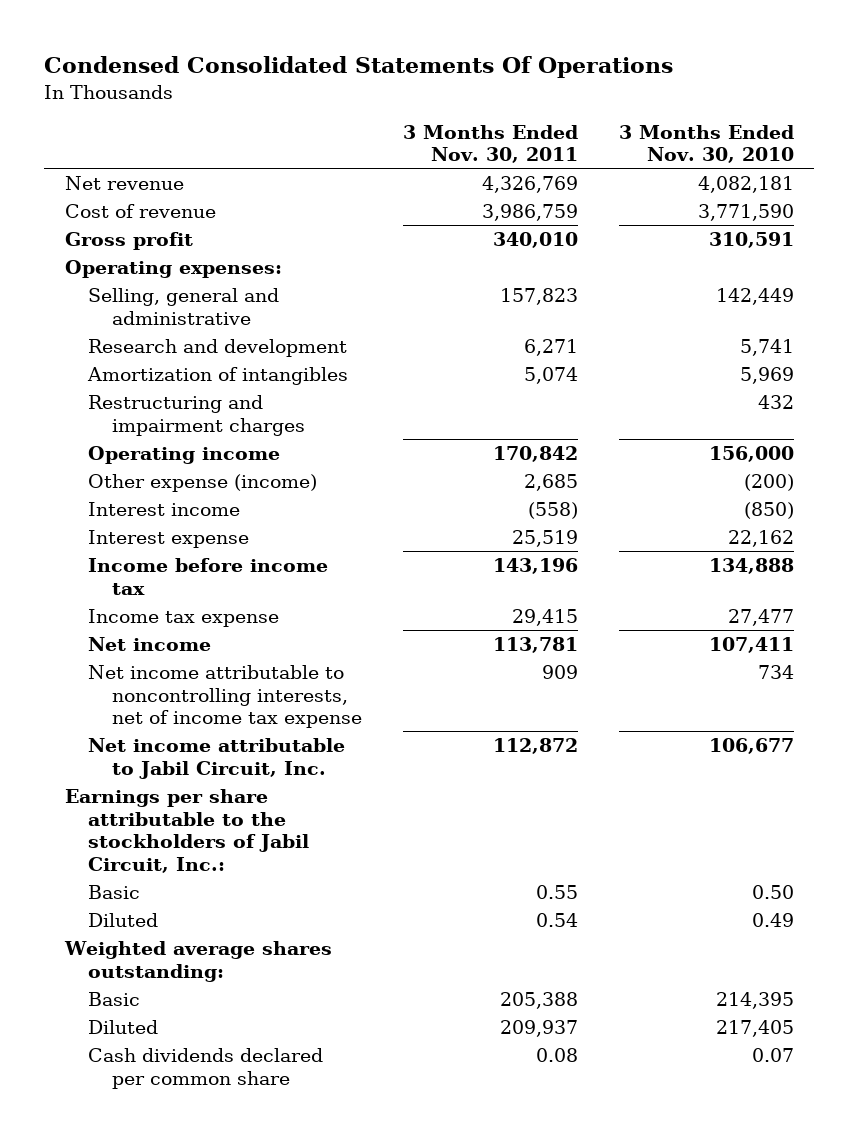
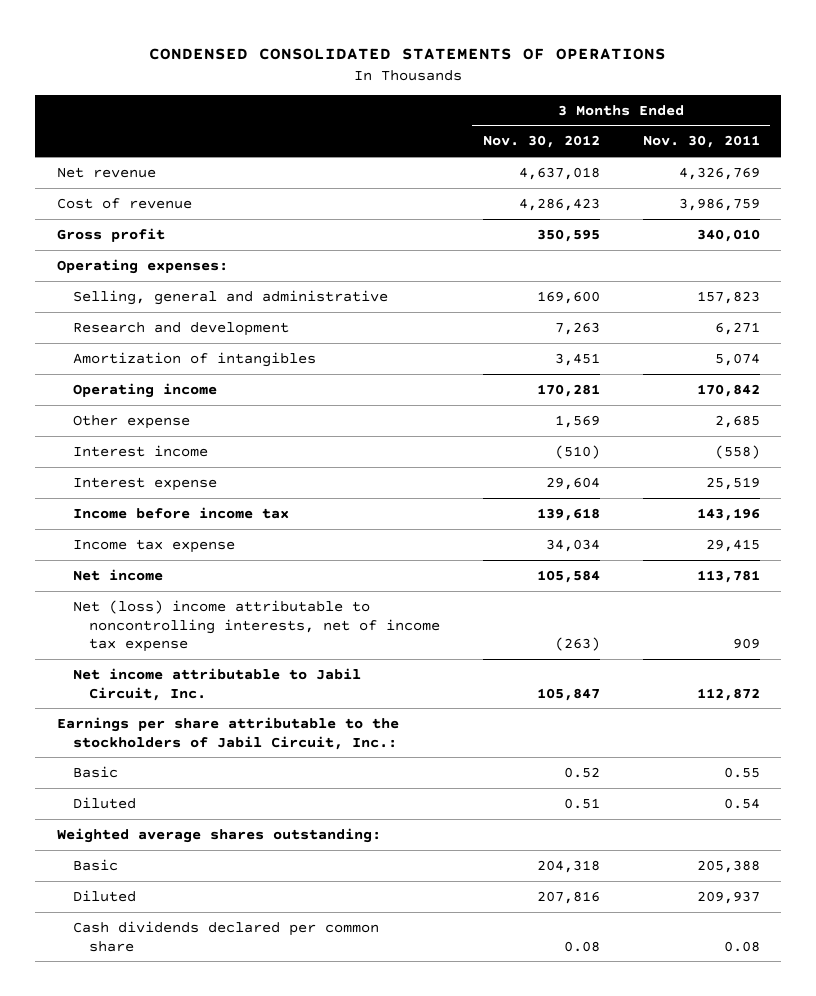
- Condensed Consolidated Statements Of Operations
+ CONDENSED CONSOLIDATED STATEMENTS OF OPERATIONS
- | 3 Months Ended Nov. 30, 2011 | 3 Months Ended Nov. 30, 2010
+ | 3 Months Ended Nov. 30, 2012 | 3 Months Ended Nov. 30, 2011
- Restructuring and impairment charges | | 432
- Other expense (income) | 2,685 | (200)
+ Other expense | 1,569 | 2,685
- Net income attributable to noncontrolling interests, net of income tax expense | 909 | 734
+ Net (loss) income attributable to noncontrolling interests, net of income tax expense | (263) | 909

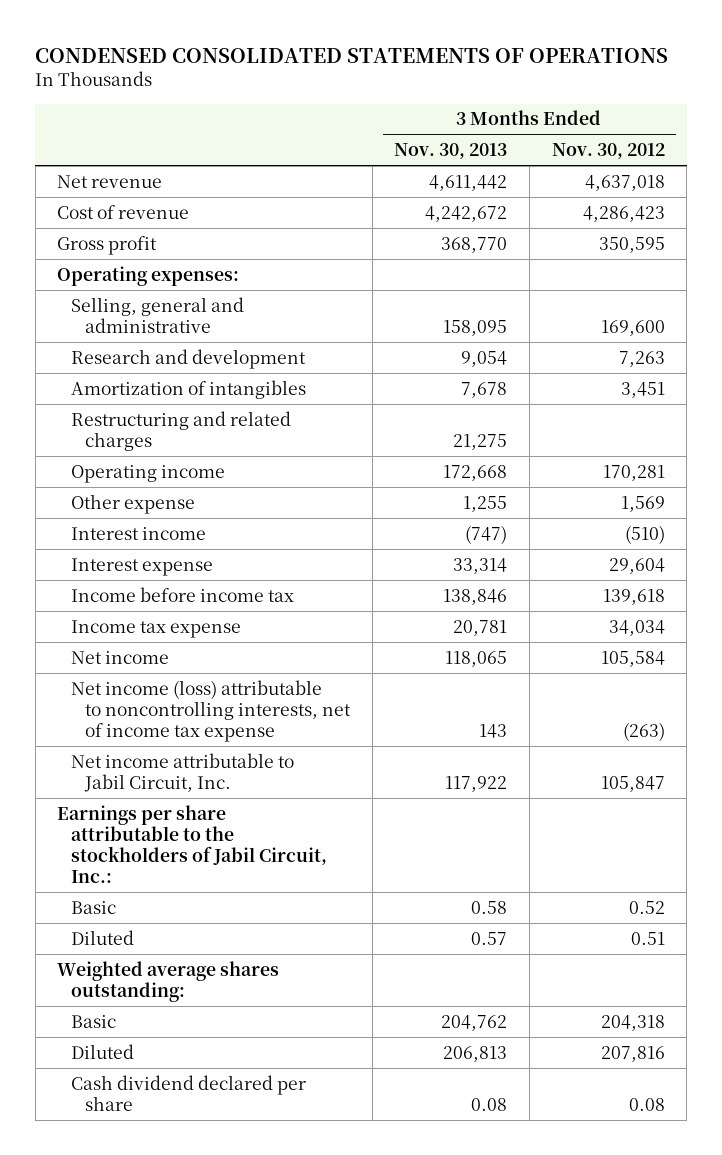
- | 3 Months Ended Nov. 30, 2012 | 3 Months Ended Nov. 30, 2011
+ | 3 Months Ended Nov. 30, 2013 | 3 Months Ended Nov. 30, 2012
+ Restructuring and related charges | 21,275 |
- Net (loss) income attributable to noncontrolling interests, net of income tax expense | (263) | 909
+ Net income (loss) attributable to noncontrolling interests, net of income tax expense | 143 | (263)
- Cash dividends declared per common share | 0.08 | 0.08
+ Cash dividend declared per share | 0.08 | 0.08

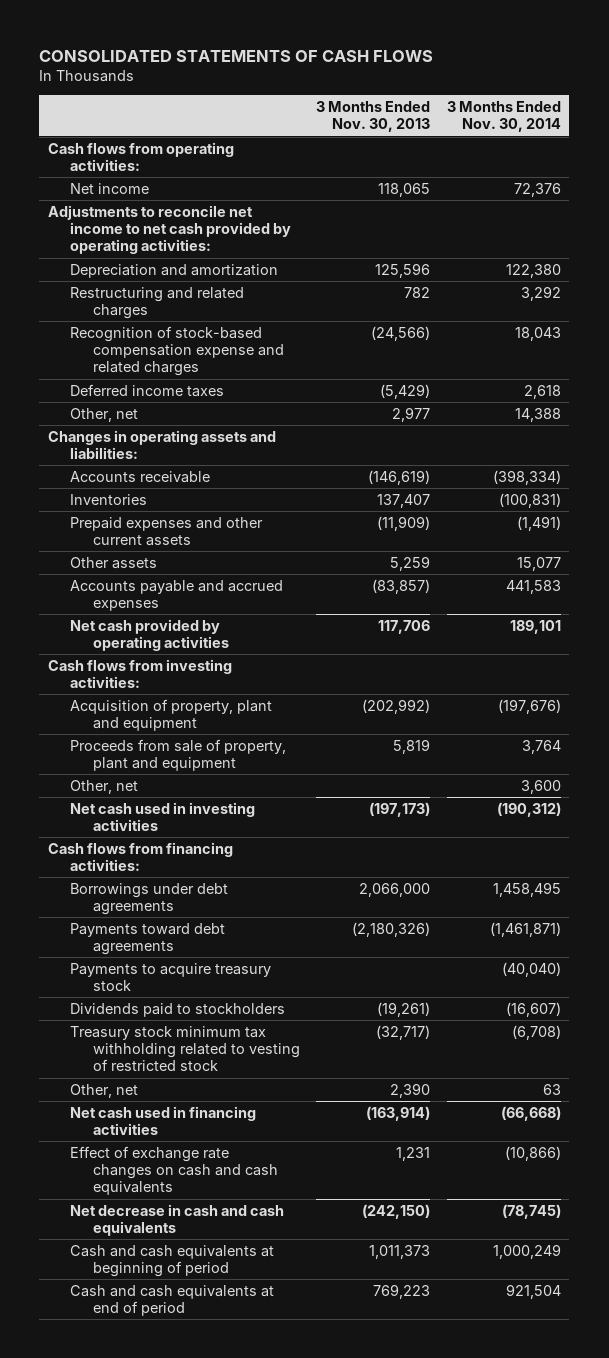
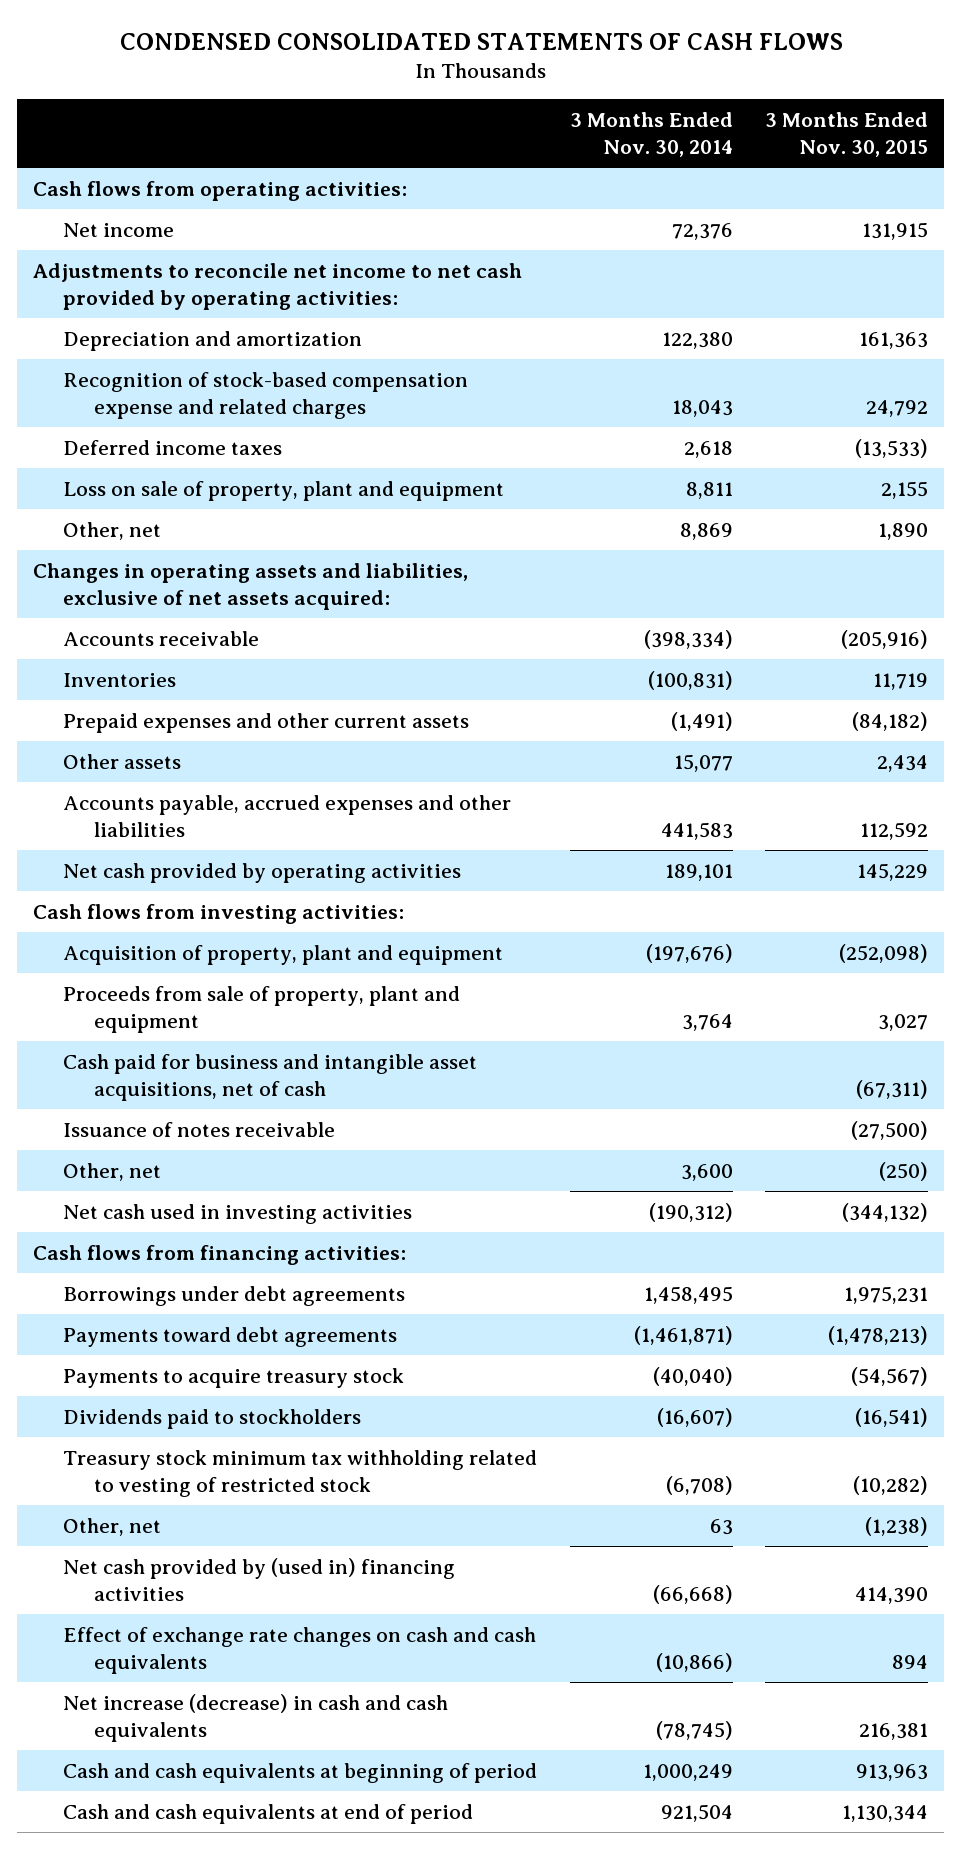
- CONSOLIDATED STATEMENTS OF CASH FLOWS
+ CONDENSED CONSOLIDATED STATEMENTS OF CASH FLOWS
- | 3 Months Ended Nov. 30, 2013 | 3 Months Ended Nov. 30, 2014
+ | 3 Months Ended Nov. 30, 2014 | 3 Months Ended Nov. 30, 2015
- Restructuring and related charges | 782 | 3,292
- Other, net | 2,977 | 14,388
- Changes in operating assets and liabilities:
+ Loss on sale of property, plant and equipment | 8,811 | 2,155
+ Other, net | 8,869 | 1,890
+ Changes in operating assets and liabilities, exclusive of net assets acquired:
- Accounts payable and accrued expenses | (83,857) | 441,583
+ Accounts payable, accrued expenses and other liabilities | 441,583 | 112,592
+ Cash paid for business and intangible asset acquisitions, net of cash | | (67,311)
+ Issuance of notes receivable | | (27,500)
- Net cash used in financing activities | (163,914) | (66,668)
+ Net cash provided by (used in) financing activities | (66,668) | 414,390
- Net decrease in cash and cash equivalents | (242,150) | (78,745)
+ Net increase (decrease) in cash and cash equivalents | (78,745) | 216,381

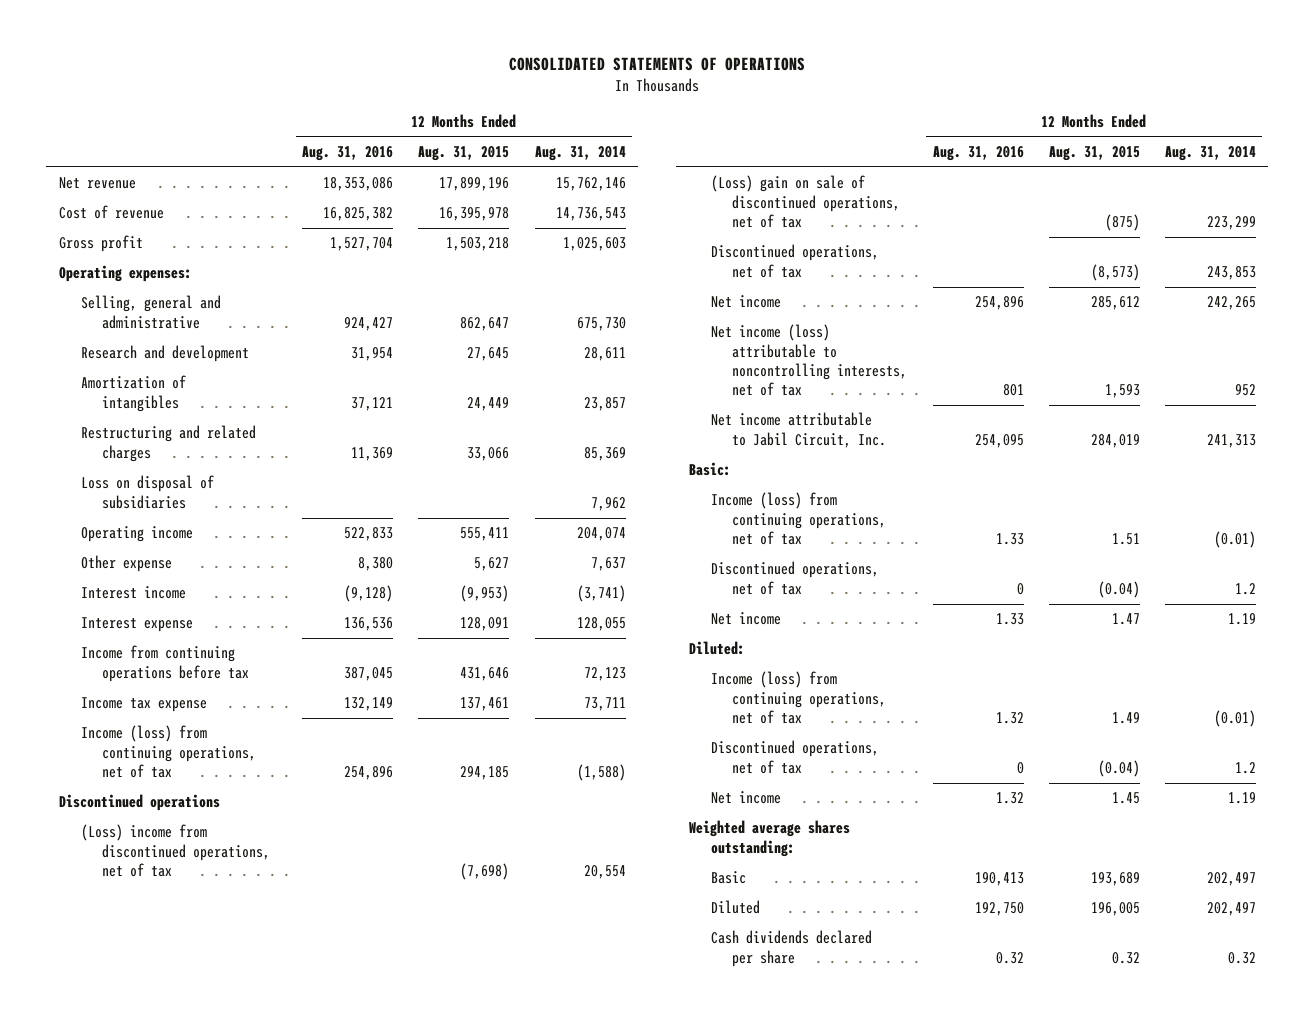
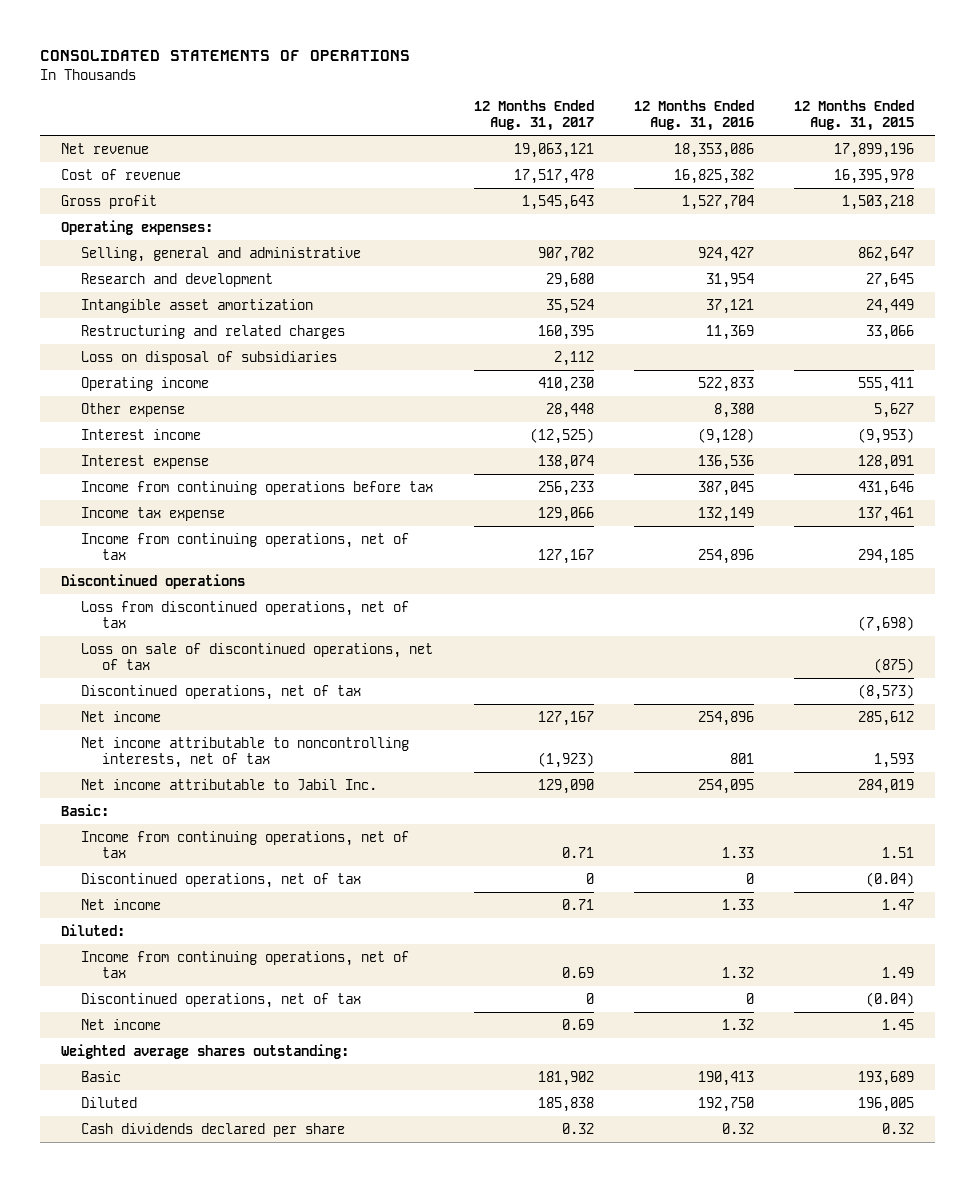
- | 12 Months Ended Aug. 31, 2016 | 12 Months Ended Aug. 31, 2015 | 12 Months Ended Aug. 31, 2014
+ | 12 Months Ended Aug. 31, 2017 | 12 Months Ended Aug. 31, 2016 | 12 Months Ended Aug. 31, 2015
- Amortization of intangibles | 37,121 | 24,449 | 23,857
+ Intangible asset amortization | 35,524 | 37,121 | 24,449
- Income (loss) from continuing operations, net of tax | 254,896 | 294,185 | (1,588)
+ Income from continuing operations, net of tax | 127,167 | 254,896 | 294,185
- (Loss) income from discontinued operations, net of tax | | (7,698) | 20,554
- (Loss) gain on sale of discontinued operations, net of tax | | (875) | 223,299
+ Loss from discontinued operations, net of tax | | | (7,698)
+ Loss on sale of discontinued operations, net of tax | | | (875)
- Net income (loss) attributable to noncontrolling interests, net of tax | 801 | 1,593 | 952
- Net income attributable to Jabil Circuit, Inc. | 254,095 | 284,019 | 241,313
+ Net income attributable to noncontrolling interests, net of tax | (1,923) | 801 | 1,593
+ Net income attributable to Jabil Inc. | 129,090 | 254,095 | 284,019
- Income (loss) from continuing operations, net of tax | 1.33 | 1.51 | (0.01)
+ Income from continuing operations, net of tax | 0.71 | 1.33 | 1.51
- Income (loss) from continuing operations, net of tax | 1.32 | 1.49 | (0.01)
+ Income from continuing operations, net of tax | 0.69 | 1.32 | 1.49

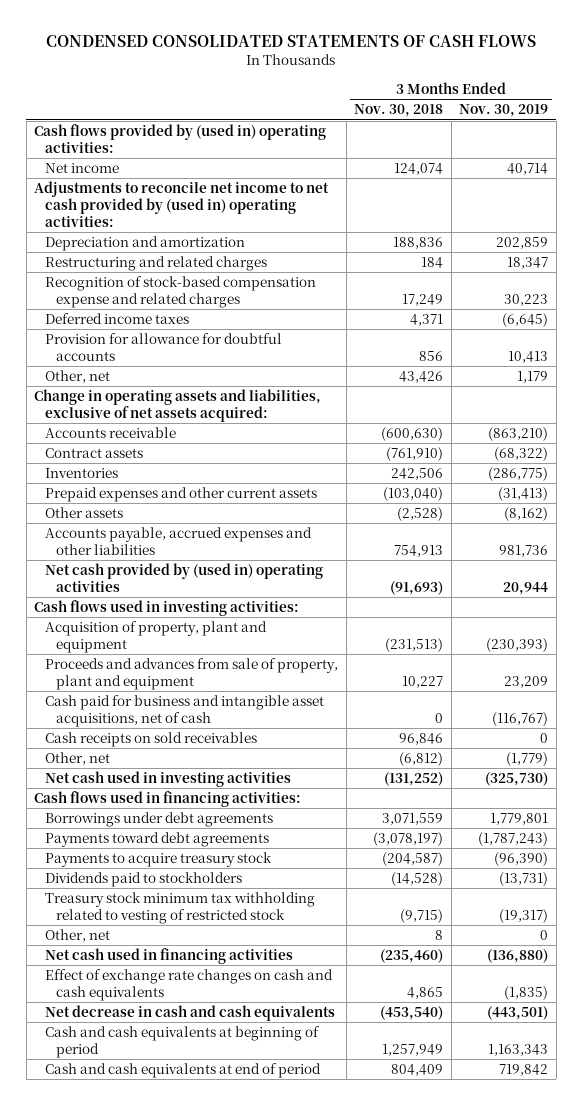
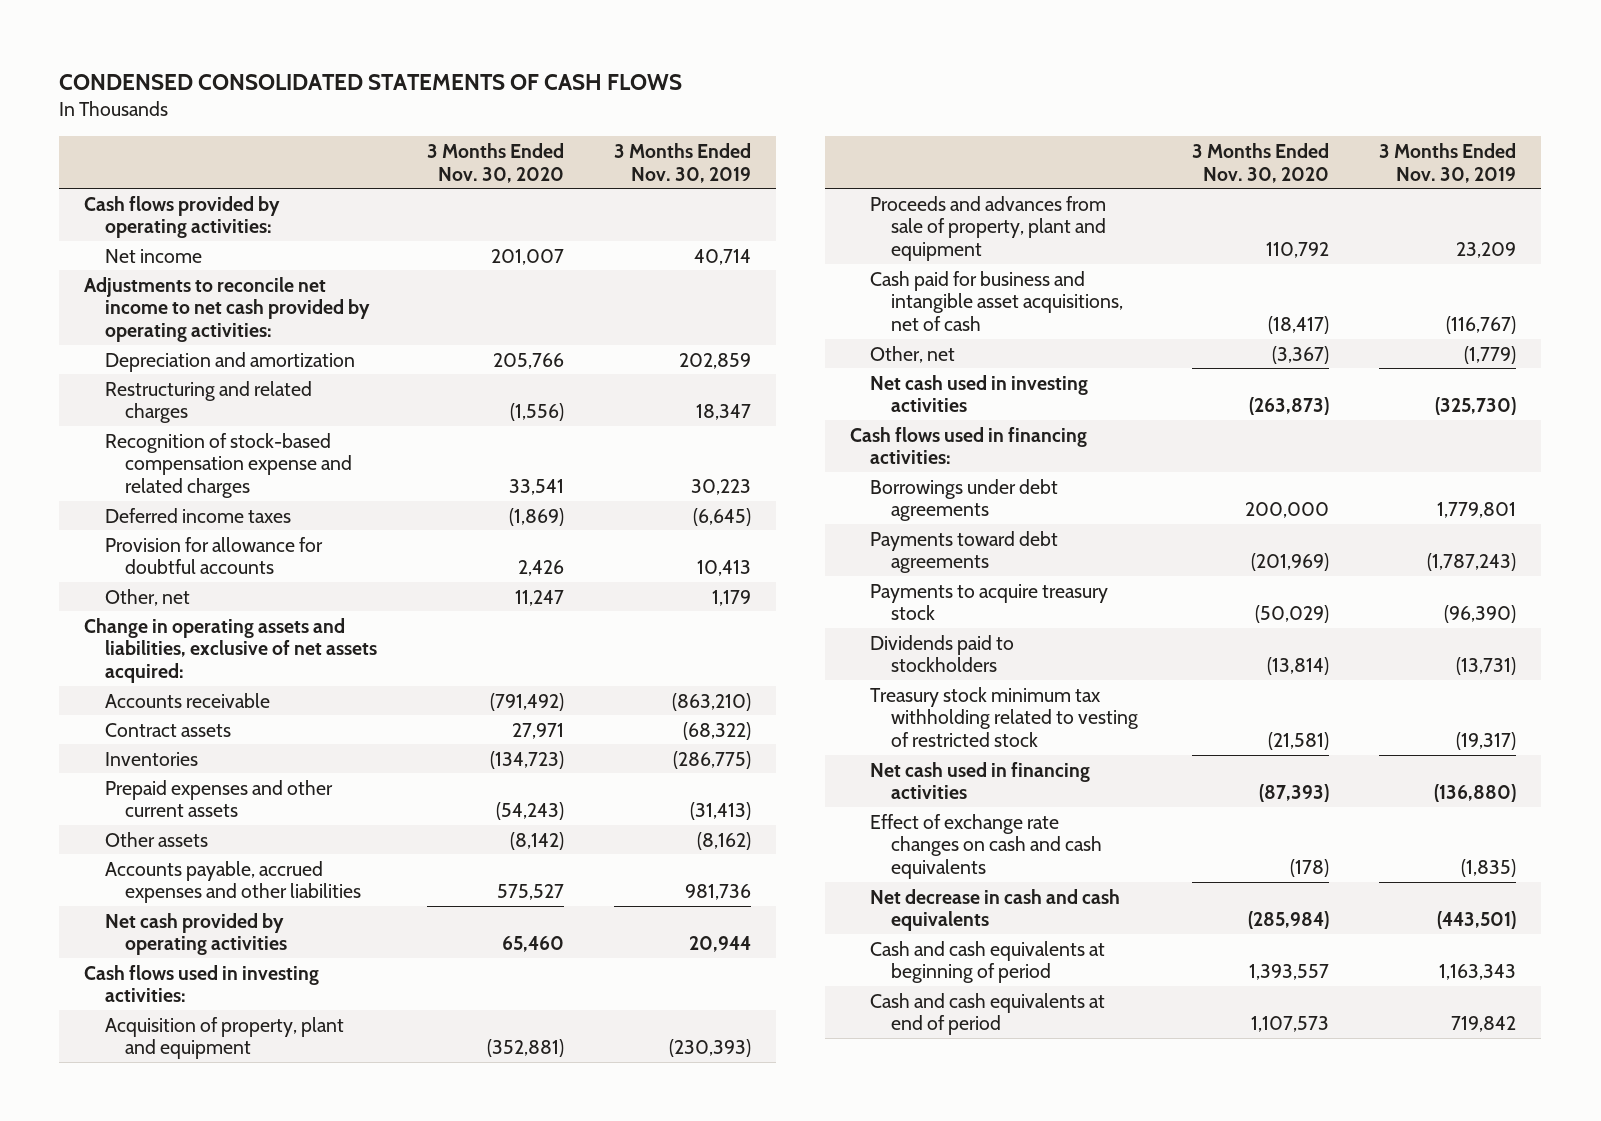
- | 3 Months Ended Nov. 30, 2018 | 3 Months Ended Nov. 30, 2019
+ | 3 Months Ended Nov. 30, 2020 | 3 Months Ended Nov. 30, 2019
- Cash flows provided by (used in) operating activities:
+ Cash flows provided by operating activities:
- Adjustments to reconcile net income to net cash provided by (used in) operating activities:
+ Adjustments to reconcile net income to net cash provided by operating activities:
- Net cash provided by (used in) operating activities | (91,693) | 20,944
+ Net cash provided by operating activities | 65,460 | 20,944
- Cash receipts on sold receivables | 96,846 | 0
- Other, net | 8 | 0

